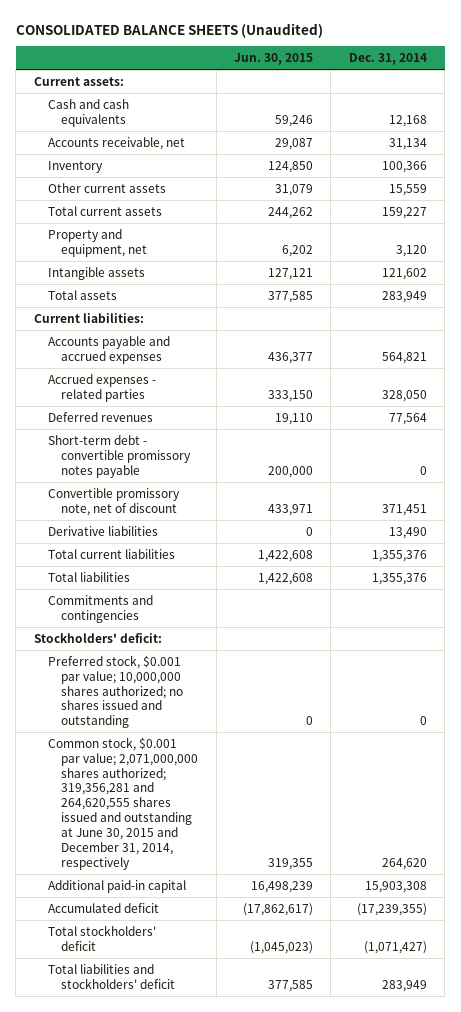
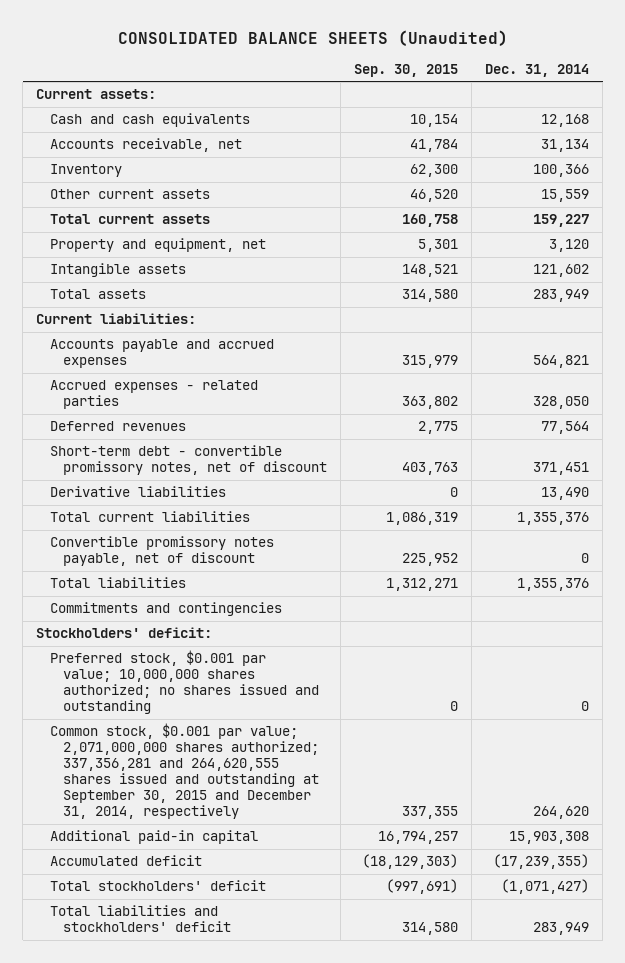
- | Jun. 30, 2015 | Dec. 31, 2014
+ | Sep. 30, 2015 | Dec. 31, 2014
- Short-term debt - convertible promissory notes payable | 200,000 | 0
- Convertible promissory note, net of discount | 433,971 | 371,451
+ Short-term debt - convertible promissory notes, net of discount | 403,763 | 371,451
+ Convertible promissory notes payable, net of discount | 225,952 | 0
- Common stock, $0.001 par value; 2,071,000,000 shares authorized; 319,356,281 and 264,620,555 shares issued and outstanding at June 30, 2015 and December 31, 2014, respectively | 319,355 | 264,620
+ Common stock, $0.001 par value; 2,071,000,000 shares authorized; 337,356,281 and 264,620,555 shares issued and outstanding at September 30, 2015 and December 31, 2014, respectively | 337,355 | 264,620

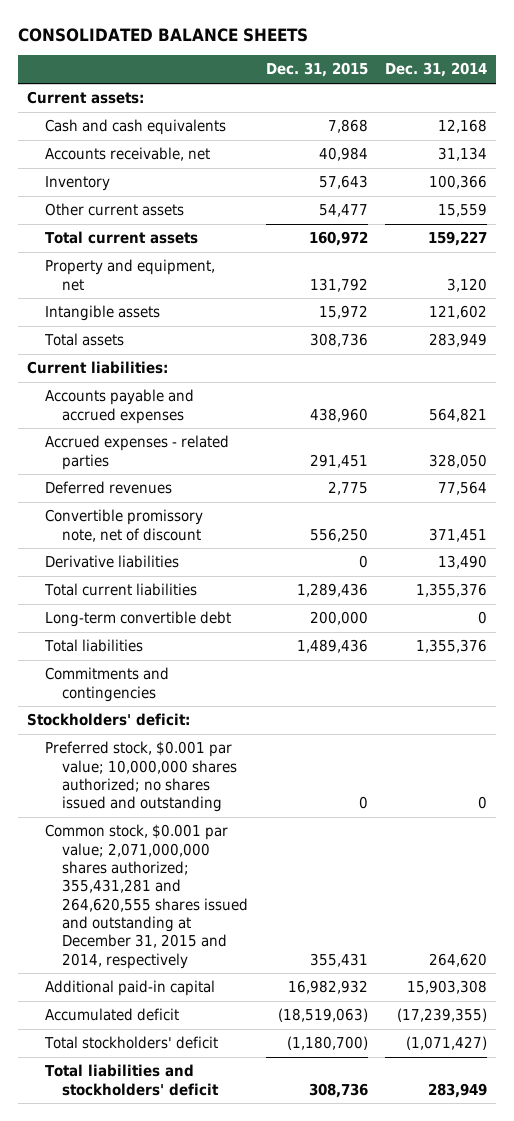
- CONSOLIDATED BALANCE SHEETS (Unaudited)
+ CONSOLIDATED BALANCE SHEETS
- | Sep. 30, 2015 | Dec. 31, 2014
+ | Dec. 31, 2015 | Dec. 31, 2014
- Short-term debt - convertible promissory notes, net of discount | 403,763 | 371,451
+ Convertible promissory note, net of discount | 556,250 | 371,451
- Convertible promissory notes payable, net of discount | 225,952 | 0
+ Long-term convertible debt | 200,000 | 0
- Common stock, $0.001 par value; 2,071,000,000 shares authorized; 337,356,281 and 264,620,555 shares issued and outstanding at September 30, 2015 and December 31, 2014, respectively | 337,355 | 264,620
+ Common stock, $0.001 par value; 2,071,000,000 shares authorized; 355,431,281 and 264,620,555 shares issued and outstanding at December 31, 2015 and 2014, respectively | 355,431 | 264,620

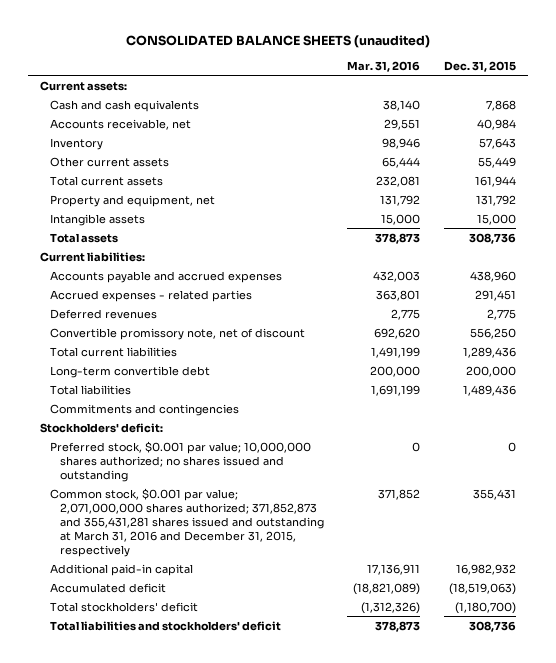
- CONSOLIDATED BALANCE SHEETS
+ CONSOLIDATED BALANCE SHEETS (unaudited)
- | Dec. 31, 2015 | Dec. 31, 2014
+ | Mar. 31, 2016 | Dec. 31, 2015
- Other current assets | 54,477 | 15,559
- Total current assets | 160,972 | 159,227
+ Other current assets | 65,444 | 55,449
+ Total current assets | 232,081 | 161,944
- Intangible assets | 15,972 | 121,602
+ Intangible assets | 15,000 | 15,000
- Derivative liabilities | 0 | 13,490
- Common stock, $0.001 par value; 2,071,000,000 shares authorized; 355,431,281 and 264,620,555 shares issued and outstanding at December 31, 2015 and 2014, respectively | 355,431 | 264,620
+ Common stock, $0.001 par value; 2,071,000,000 shares authorized; 371,852,873 and 355,431,281 shares issued and outstanding at March 31, 2016 and December 31, 2015, respectively | 371,852 | 355,431

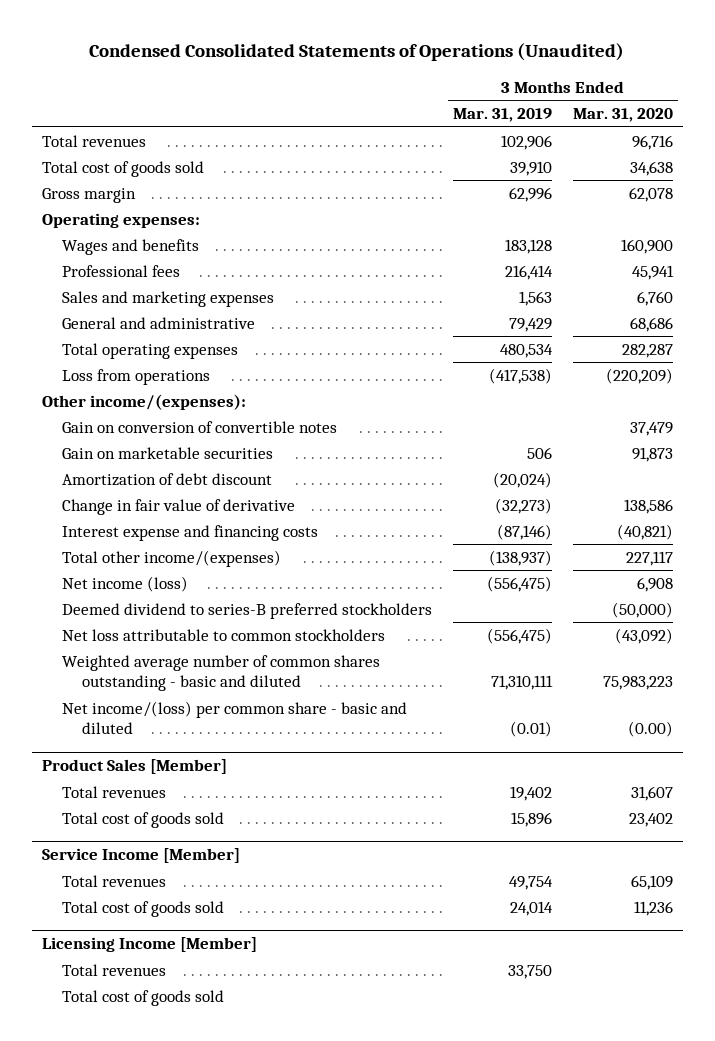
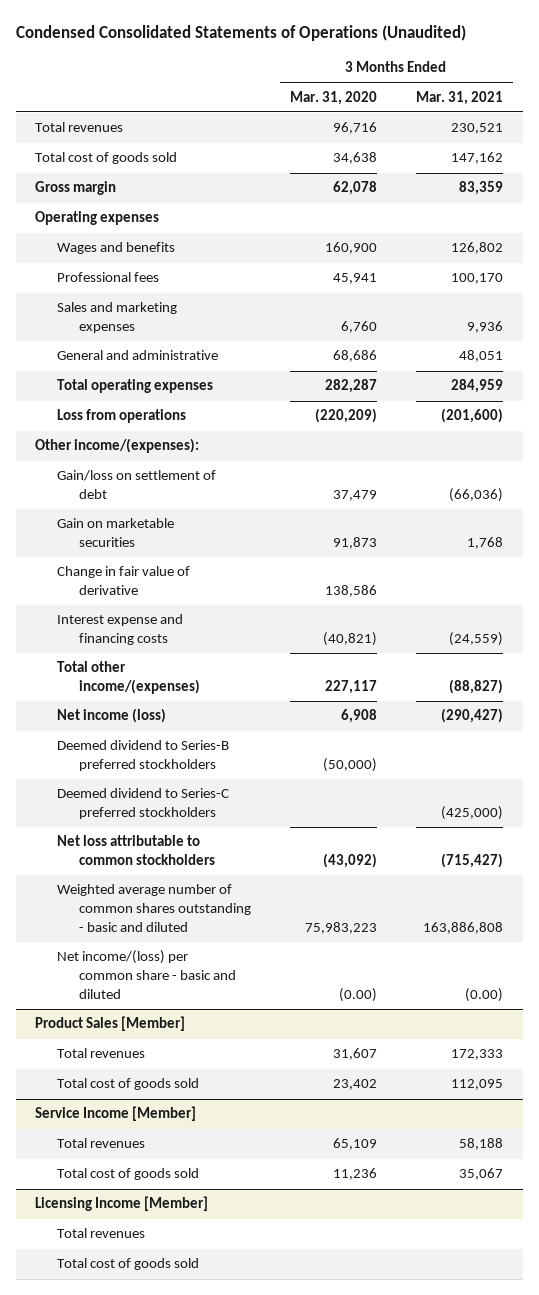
- | 3 Months Ended Mar. 31, 2019 | 3 Months Ended Mar. 31, 2020
+ | 3 Months Ended Mar. 31, 2020 | 3 Months Ended Mar. 31, 2021
- Operating expenses:
+ Operating expenses
- Gain on conversion of convertible notes | | 37,479
+ Gain/loss on settlement of debt | 37,479 | (66,036)
- Amortization of debt discount | (20,024) |
- Deemed dividend to series-B preferred stockholders | | (50,000)
+ Deemed dividend to Series-B preferred stockholders | (50,000) |
+ Deemed dividend to Series-C preferred stockholders | | (425,000)

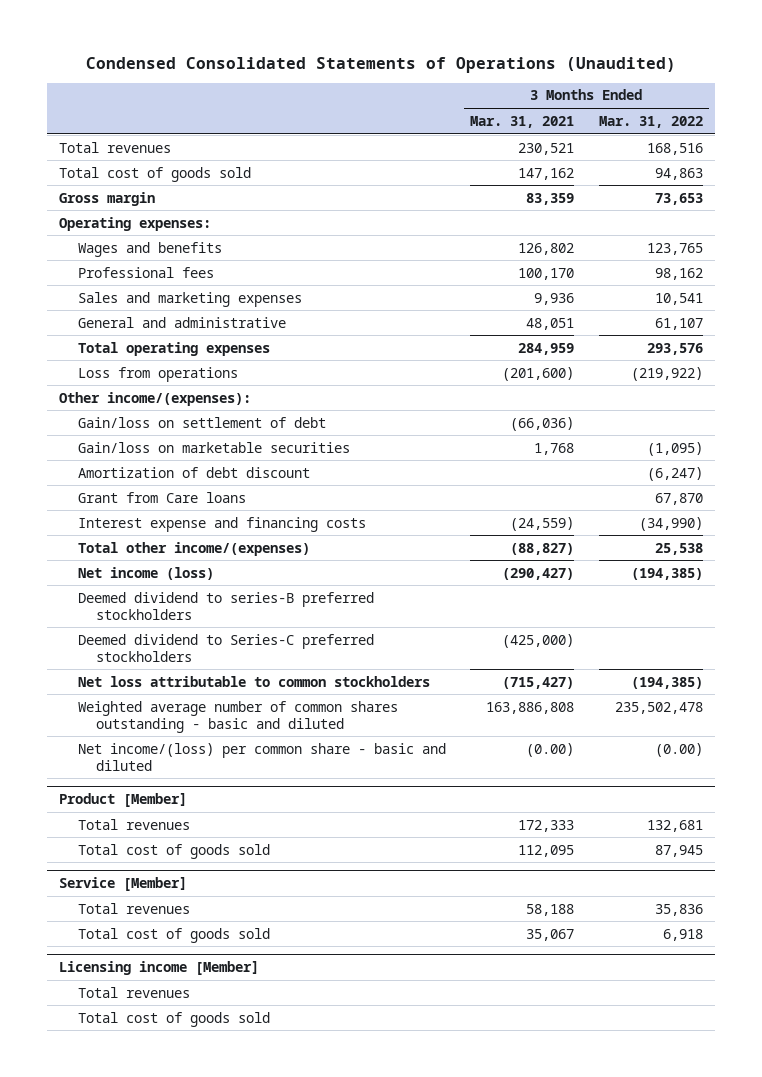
- | 3 Months Ended Mar. 31, 2020 | 3 Months Ended Mar. 31, 2021
+ | 3 Months Ended Mar. 31, 2021 | 3 Months Ended Mar. 31, 2022
- Operating expenses
+ Operating expenses:
- Gain on marketable securities | 91,873 | 1,768
- Change in fair value of derivative | 138,586 |
+ Gain/loss on marketable securities | 1,768 | (1,095)
+ Amortization of debt discount | | (6,247)
+ Grant from Care loans | | 67,870
- Deemed dividend to Series-B preferred stockholders | (50,000) |
+ Deemed dividend to series-B preferred stockholders
- Product Sales [Member]
+ Product [Member]
- Service Income [Member]
+ Service [Member]
- Licensing Income [Member]
+ Licensing income [Member]

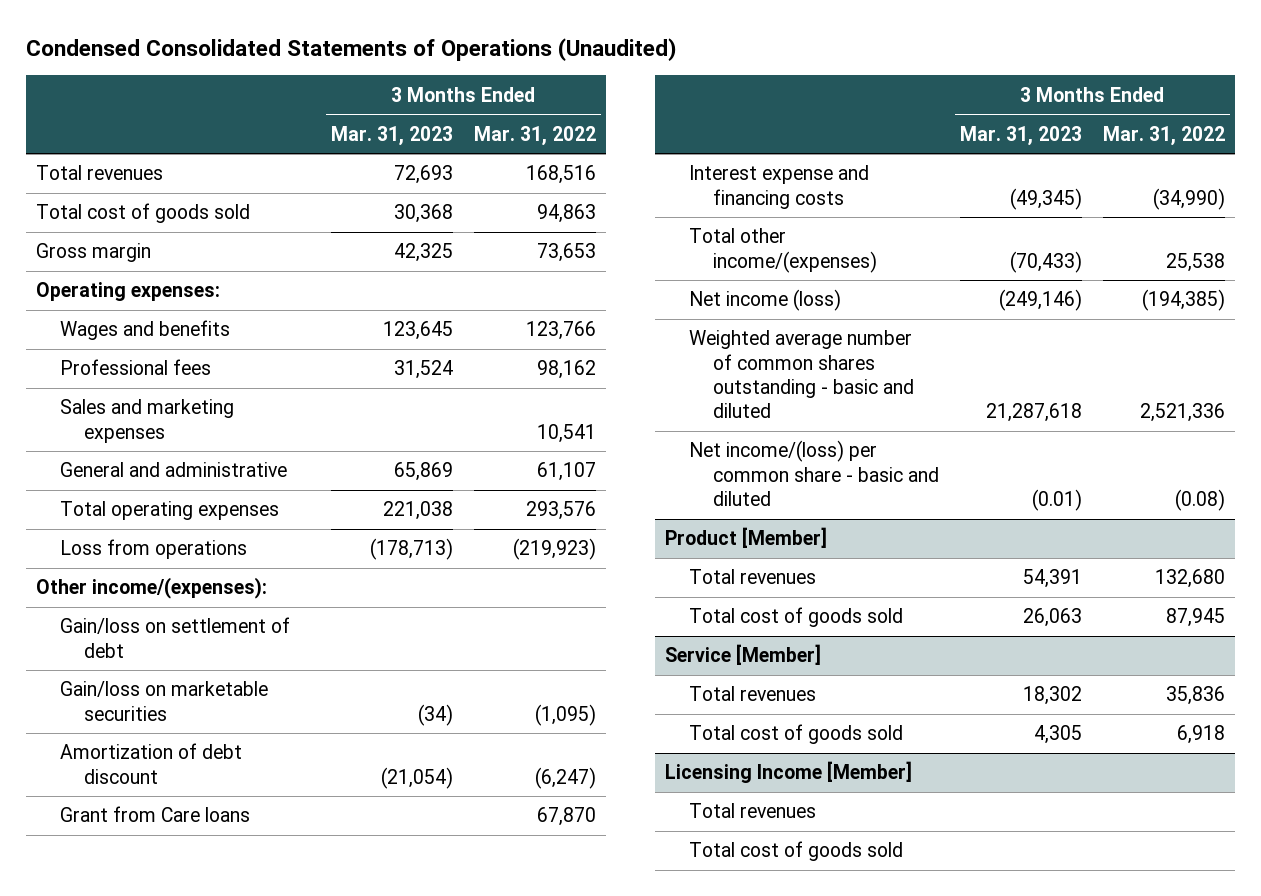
- | 3 Months Ended Mar. 31, 2021 | 3 Months Ended Mar. 31, 2022
+ | 3 Months Ended Mar. 31, 2023 | 3 Months Ended Mar. 31, 2022
- Wages and benefits | 126,802 | 123,765
+ Wages and benefits | 123,645 | 123,766
- Loss from operations | (201,600) | (219,922)
+ Loss from operations | (178,713) | (219,923)
- Deemed dividend to series-B preferred stockholders
- Deemed dividend to Series-C preferred stockholders | (425,000) |
- Net loss attributable to common stockholders | (715,427) | (194,385)
- Weighted average number of common shares outstanding - basic and diluted | 163,886,808 | 235,502,478
- Net income/(loss) per common share - basic and diluted | (0.00) | (0.00)
+ Weighted average number of common shares outstanding - basic and diluted | 21,287,618 | 2,521,336
+ Net income/(loss) per common share - basic and diluted | (0.01) | (0.08)
@ Product [Member]
- Total revenues | 172,333 | 132,681
+ Total revenues | 54,391 | 132,680
- Licensing income [Member]
+ Licensing Income [Member]

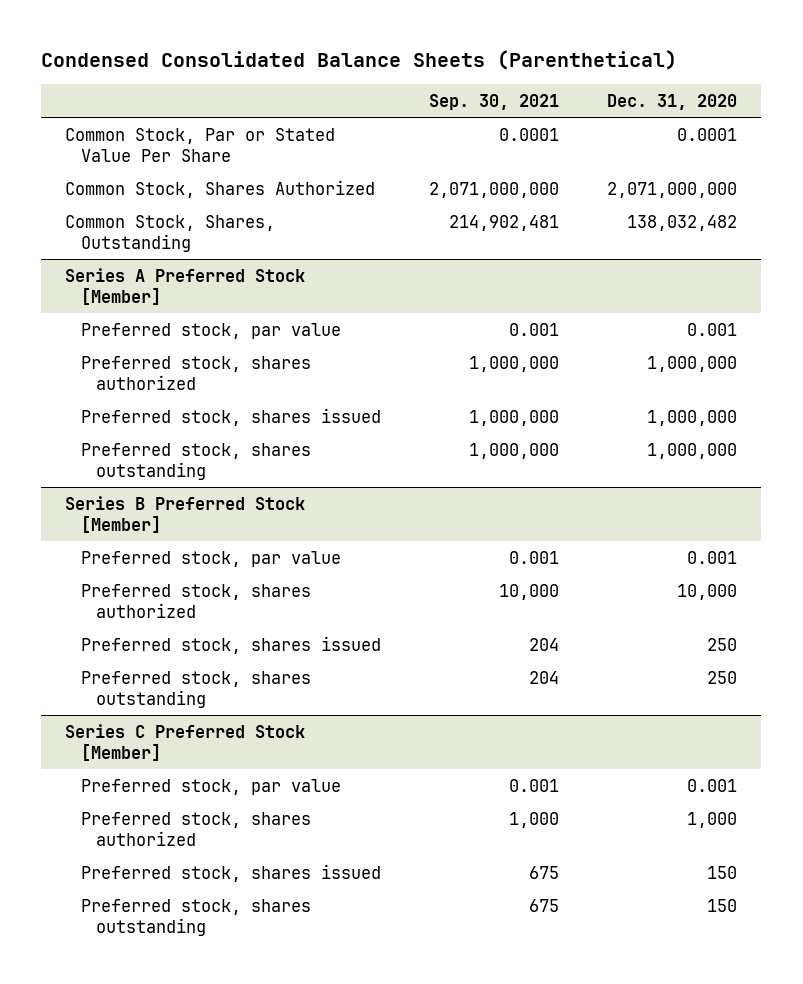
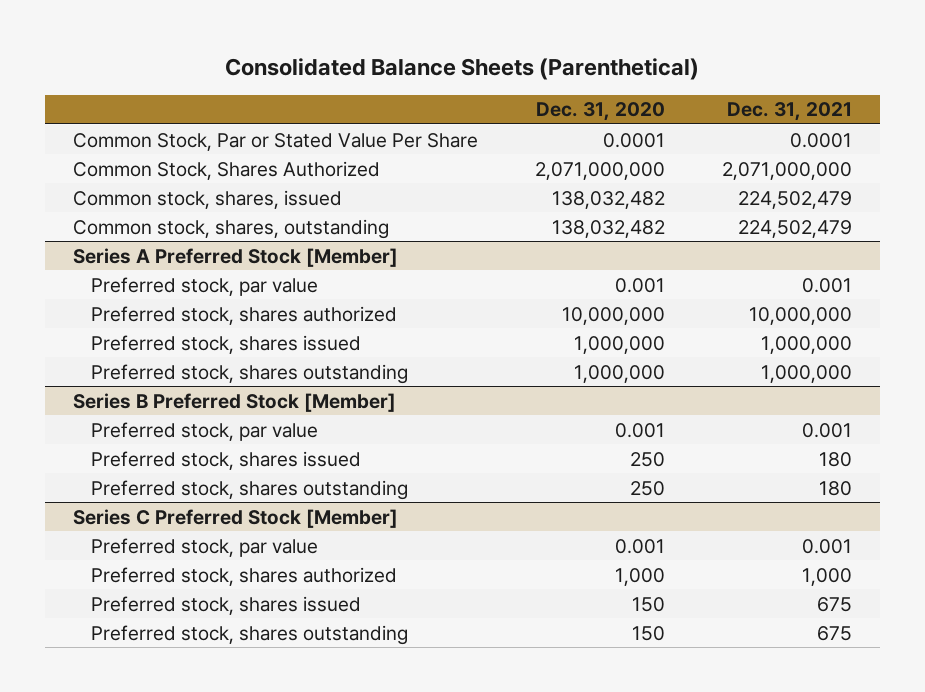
- Condensed Consolidated Balance Sheets (Parenthetical)
+ Consolidated Balance Sheets (Parenthetical)
- | Sep. 30, 2021 | Dec. 31, 2020
+ | Dec. 31, 2020 | Dec. 31, 2021
- Common Stock, Shares, Outstanding | 214,902,481 | 138,032,482
+ Common stock, shares, issued | 138,032,482 | 224,502,479
+ Common stock, shares, outstanding | 138,032,482 | 224,502,479
@ Series A Preferred Stock [Member]
- Preferred stock, shares authorized | 1,000,000 | 1,000,000
+ Preferred stock, shares authorized | 10,000,000 | 10,000,000
@ Series B Preferred Stock [Member]
- Preferred stock, shares authorized | 10,000 | 10,000

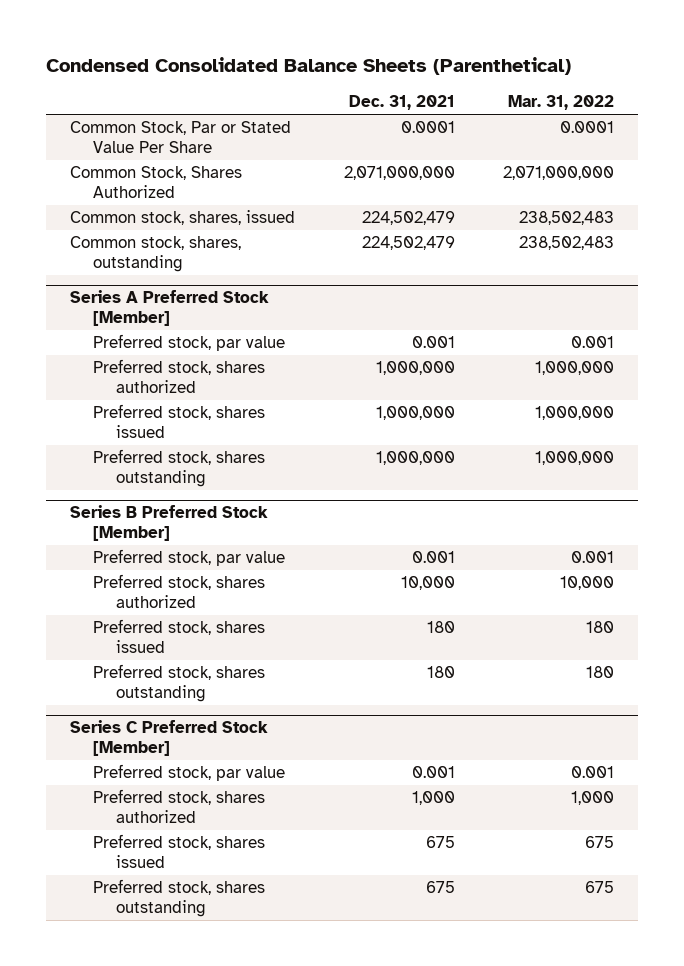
- Consolidated Balance Sheets (Parenthetical)
+ Condensed Consolidated Balance Sheets (Parenthetical)
- | Dec. 31, 2020 | Dec. 31, 2021
+ | Dec. 31, 2021 | Mar. 31, 2022
@ Series A Preferred Stock [Member]
- Preferred stock, shares authorized | 10,000,000 | 10,000,000
+ Preferred stock, shares authorized | 1,000,000 | 1,000,000
@ Series B Preferred Stock [Member]
+ Preferred stock, shares authorized | 10,000 | 10,000

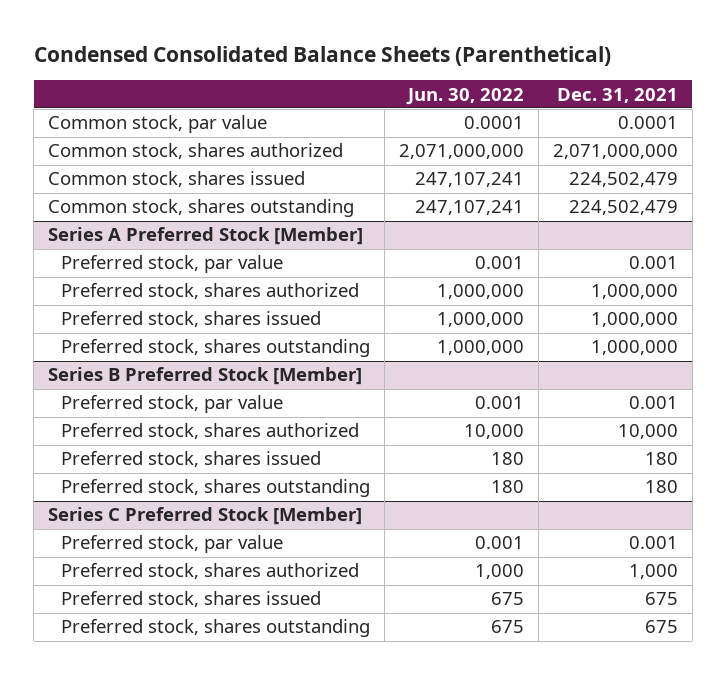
- | Dec. 31, 2021 | Mar. 31, 2022
+ | Jun. 30, 2022 | Dec. 31, 2021
- Common Stock, Par or Stated Value Per Share | 0.0001 | 0.0001
- Common Stock, Shares Authorized | 2,071,000,000 | 2,071,000,000
- Common stock, shares, issued | 224,502,479 | 238,502,483
- Common stock, shares, outstanding | 224,502,479 | 238,502,483
+ Common stock, par value | 0.0001 | 0.0001
+ Common stock, shares authorized | 2,071,000,000 | 2,071,000,000
+ Common stock, shares issued | 247,107,241 | 224,502,479
+ Common stock, shares outstanding | 247,107,241 | 224,502,479

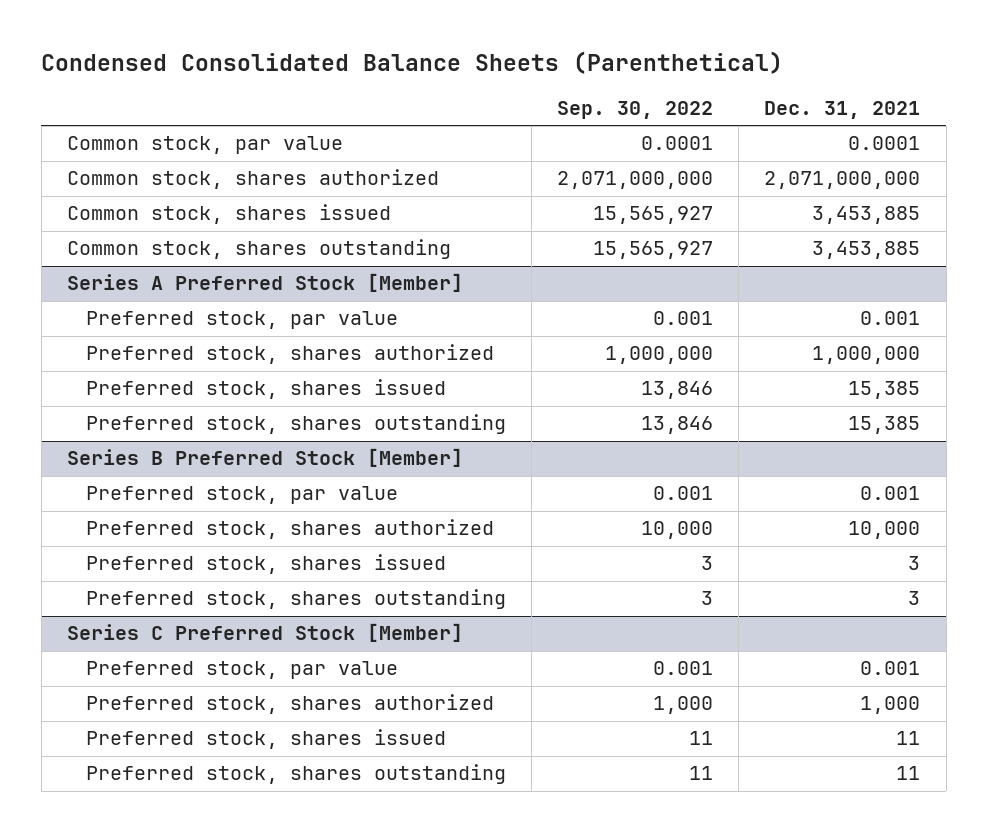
- | Jun. 30, 2022 | Dec. 31, 2021
+ | Sep. 30, 2022 | Dec. 31, 2021
- Common stock, shares issued | 247,107,241 | 224,502,479
- Common stock, shares outstanding | 247,107,241 | 224,502,479
+ Common stock, shares issued | 15,565,927 | 3,453,885
+ Common stock, shares outstanding | 15,565,927 | 3,453,885
@ Series A Preferred Stock [Member]
- Preferred stock, shares issued | 1,000,000 | 1,000,000
- Preferred stock, shares outstanding | 1,000,000 | 1,000,000
+ Preferred stock, shares issued | 13,846 | 15,385
+ Preferred stock, shares outstanding | 13,846 | 15,385
@ Series B Preferred Stock [Member]
- Preferred stock, shares issued | 180 | 180
- Preferred stock, shares outstanding | 180 | 180
+ Preferred stock, shares issued | 3 | 3
+ Preferred stock, shares outstanding | 3 | 3
@ Series C Preferred Stock [Member]
- Preferred stock, shares issued | 675 | 675
- Preferred stock, shares outstanding | 675 | 675
+ Preferred stock, shares issued | 11 | 11
+ Preferred stock, shares outstanding | 11 | 11

